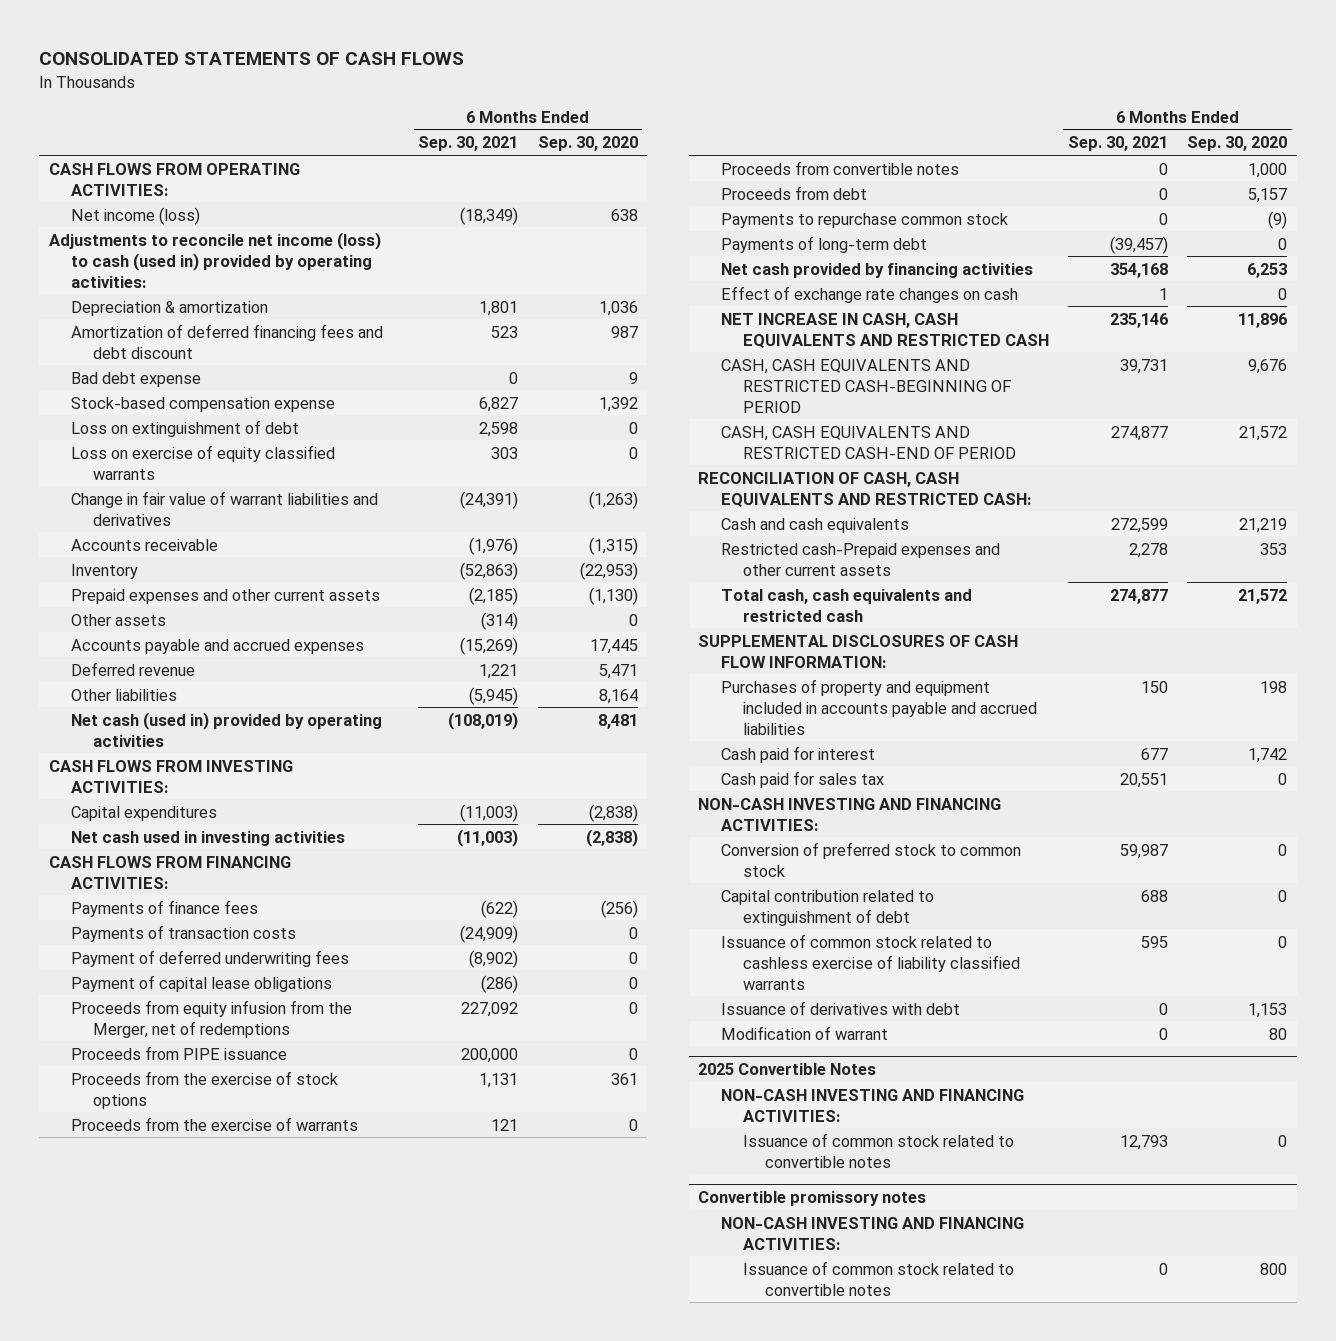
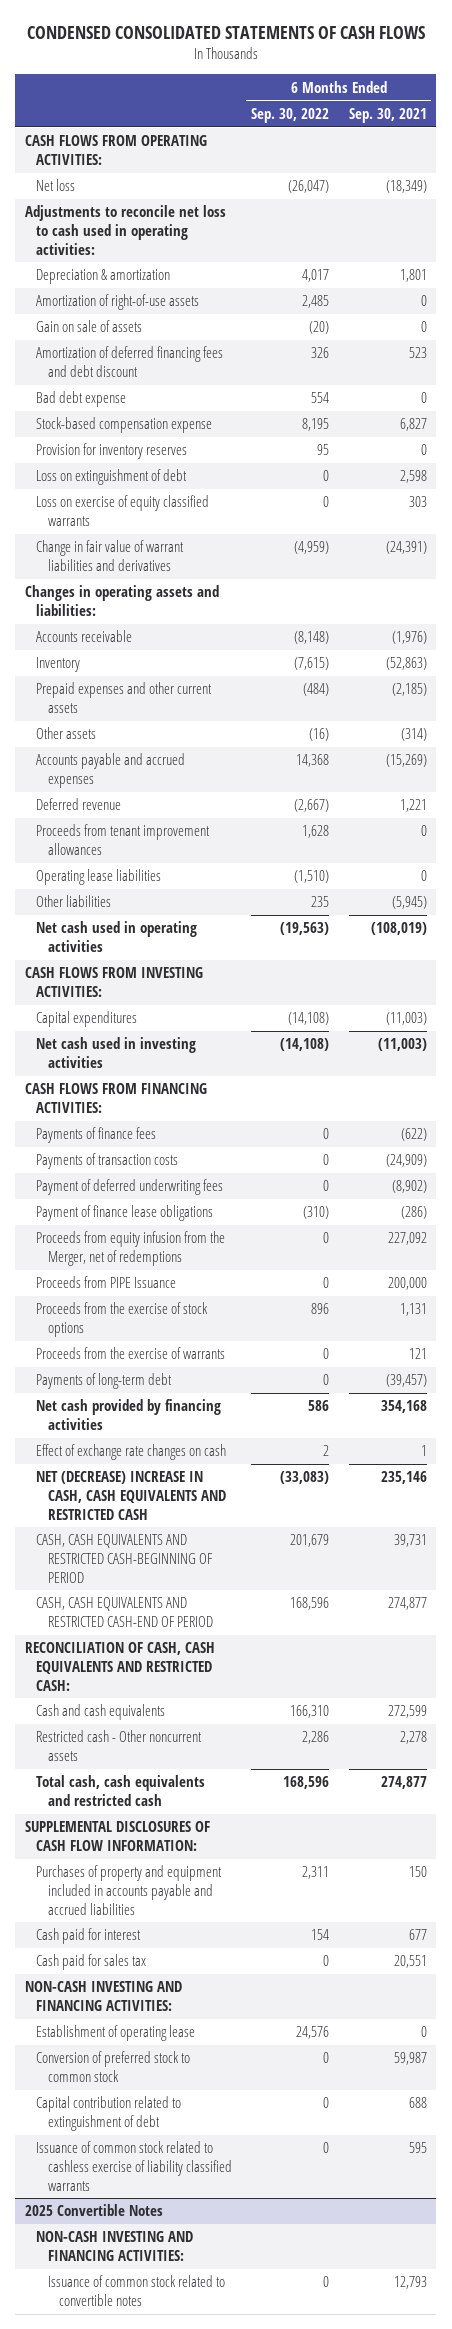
- CONSOLIDATED STATEMENTS OF CASH FLOWS
+ CONDENSED CONSOLIDATED STATEMENTS OF CASH FLOWS
- | 6 Months Ended Sep. 30, 2021 | 6 Months Ended Sep. 30, 2020
+ | 6 Months Ended Sep. 30, 2022 | 6 Months Ended Sep. 30, 2021
- Net income (loss) | (18,349) | 638
- Adjustments to reconcile net income (loss) to cash (used in) provided by operating activities:
+ Net loss | (26,047) | (18,349)
+ Adjustments to reconcile net loss to cash used in operating activities:
+ Amortization of right-of-use assets | 2,485 | 0
+ Gain on sale of assets | (20) | 0
+ Provision for inventory reserves | 95 | 0
+ Changes in operating assets and liabilities:
+ Proceeds from tenant improvement allowances | 1,628 | 0
+ Operating lease liabilities | (1,510) | 0
- Net cash (used in) provided by operating activities | (108,019) | 8,481
+ Net cash used in operating activities | (19,563) | (108,019)
- Payment of capital lease obligations | (286) | 0
+ Payment of finance lease obligations | (310) | (286)
- Proceeds from PIPE issuance | 200,000 | 0
+ Proceeds from PIPE Issuance | 0 | 200,000
- Proceeds from convertible notes | 0 | 1,000
- Proceeds from debt | 0 | 5,157
- Payments to repurchase common stock | 0 | (9)
- NET INCREASE IN CASH, CASH EQUIVALENTS AND RESTRICTED CASH | 235,146 | 11,896
+ NET (DECREASE) INCREASE IN CASH, CASH EQUIVALENTS AND RESTRICTED CASH | (33,083) | 235,146
- Restricted cash-Prepaid expenses and other current assets | 2,278 | 353
+ Restricted cash - Other noncurrent assets | 2,286 | 2,278
+ Establishment of operating lease | 24,576 | 0
- Issuance of derivatives with debt | 0 | 1,153
- Modification of warrant | 0 | 80
- Convertible promissory notes
- NON-CASH INVESTING AND FINANCING ACTIVITIES:
- Issuance of common stock related to convertible notes | 0 | 800

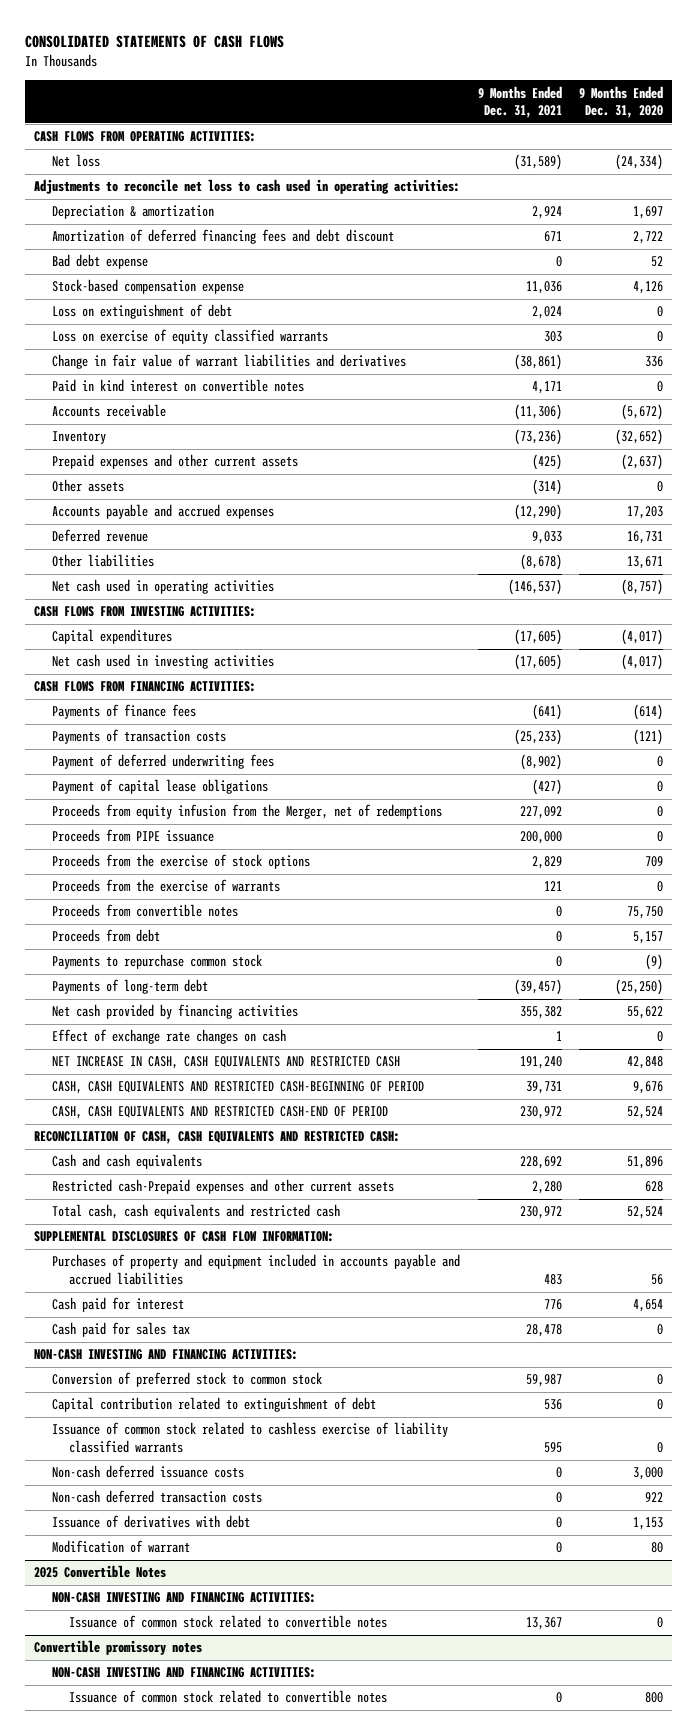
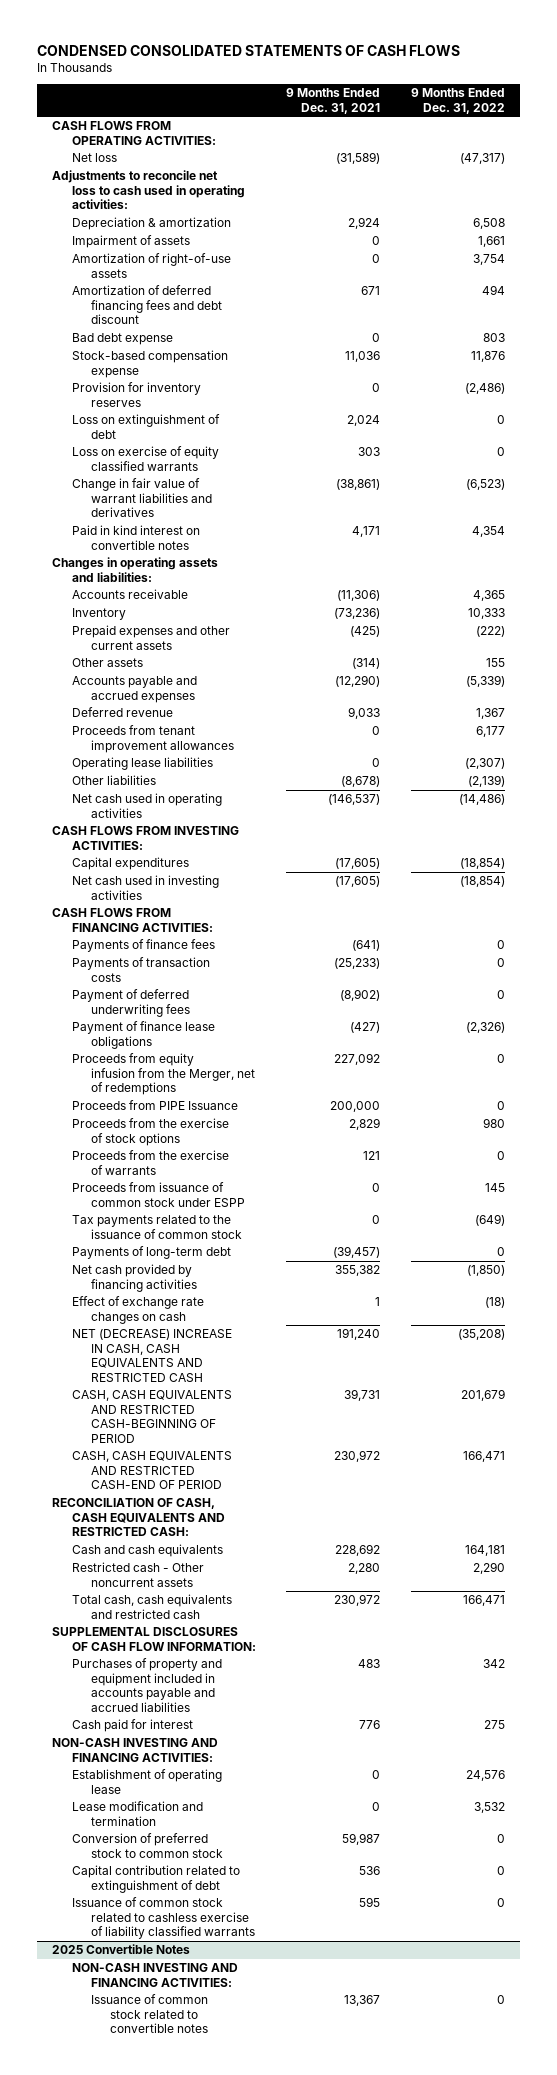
- CONSOLIDATED STATEMENTS OF CASH FLOWS
+ CONDENSED CONSOLIDATED STATEMENTS OF CASH FLOWS
- | 9 Months Ended Dec. 31, 2021 | 9 Months Ended Dec. 31, 2020
+ | 9 Months Ended Dec. 31, 2021 | 9 Months Ended Dec. 31, 2022
+ Impairment of assets | 0 | 1,661
+ Amortization of right-of-use assets | 0 | 3,754
+ Provision for inventory reserves | 0 | (2,486)
+ Changes in operating assets and liabilities:
+ Proceeds from tenant improvement allowances | 0 | 6,177
+ Operating lease liabilities | 0 | (2,307)
- Payment of capital lease obligations | (427) | 0
+ Payment of finance lease obligations | (427) | (2,326)
- Proceeds from PIPE issuance | 200,000 | 0
+ Proceeds from PIPE Issuance | 200,000 | 0
- Proceeds from convertible notes | 0 | 75,750
- Proceeds from debt | 0 | 5,157
- Payments to repurchase common stock | 0 | (9)
+ Proceeds from issuance of common stock under ESPP | 0 | 145
+ Tax payments related to the issuance of common stock | 0 | (649)
- NET INCREASE IN CASH, CASH EQUIVALENTS AND RESTRICTED CASH | 191,240 | 42,848
+ NET (DECREASE) INCREASE IN CASH, CASH EQUIVALENTS AND RESTRICTED CASH | 191,240 | (35,208)
- Restricted cash-Prepaid expenses and other current assets | 2,280 | 628
+ Restricted cash - Other noncurrent assets | 2,280 | 2,290
- Cash paid for sales tax | 28,478 | 0
+ Establishment of operating lease | 0 | 24,576
+ Lease modification and termination | 0 | 3,532
- Non-cash deferred issuance costs | 0 | 3,000
- Non-cash deferred transaction costs | 0 | 922
- Issuance of derivatives with debt | 0 | 1,153
- Modification of warrant | 0 | 80
- Convertible promissory notes
- NON-CASH INVESTING AND FINANCING ACTIVITIES:
- Issuance of common stock related to convertible notes | 0 | 800

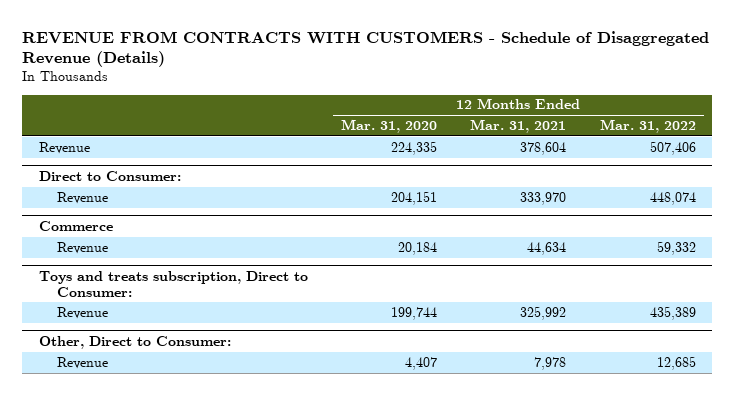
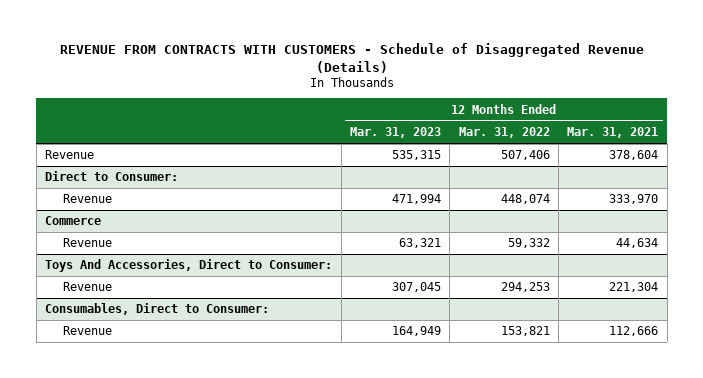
- | 12 Months Ended Mar. 31, 2020 | 12 Months Ended Mar. 31, 2021 | 12 Months Ended Mar. 31, 2022
+ | 12 Months Ended Mar. 31, 2023 | 12 Months Ended Mar. 31, 2022 | 12 Months Ended Mar. 31, 2021
- Toys and treats subscription, Direct to Consumer:
- Revenue | 199,744 | 325,992 | 435,389
- Other, Direct to Consumer:
- Revenue | 4,407 | 7,978 | 12,685
+ Toys And Accessories, Direct to Consumer:
+ Revenue | 307,045 | 294,253 | 221,304
+ Consumables, Direct to Consumer:
+ Revenue | 164,949 | 153,821 | 112,666

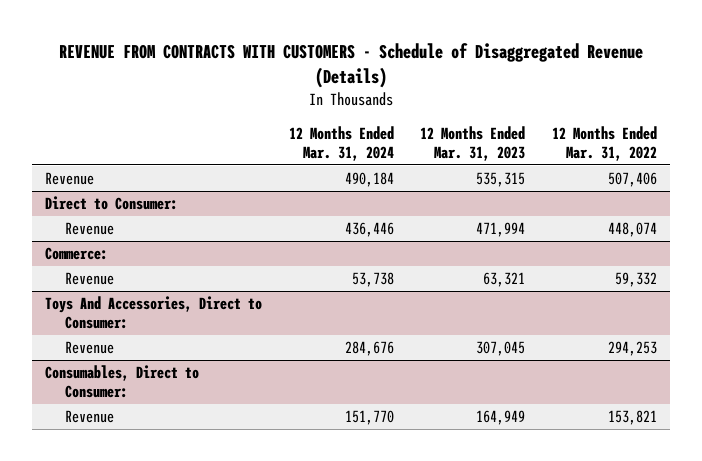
- | 12 Months Ended Mar. 31, 2023 | 12 Months Ended Mar. 31, 2022 | 12 Months Ended Mar. 31, 2021
+ | 12 Months Ended Mar. 31, 2024 | 12 Months Ended Mar. 31, 2023 | 12 Months Ended Mar. 31, 2022
- Commerce
+ Commerce:

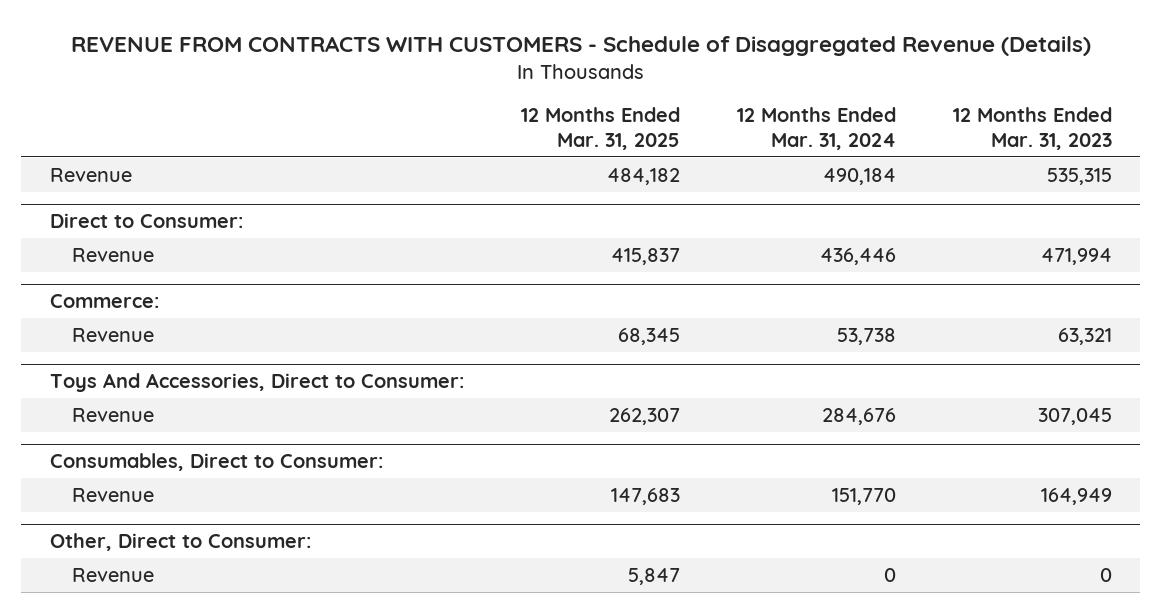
- | 12 Months Ended Mar. 31, 2024 | 12 Months Ended Mar. 31, 2023 | 12 Months Ended Mar. 31, 2022
+ | 12 Months Ended Mar. 31, 2025 | 12 Months Ended Mar. 31, 2024 | 12 Months Ended Mar. 31, 2023
+ Other, Direct to Consumer:
+ Revenue | 5,847 | 0 | 0

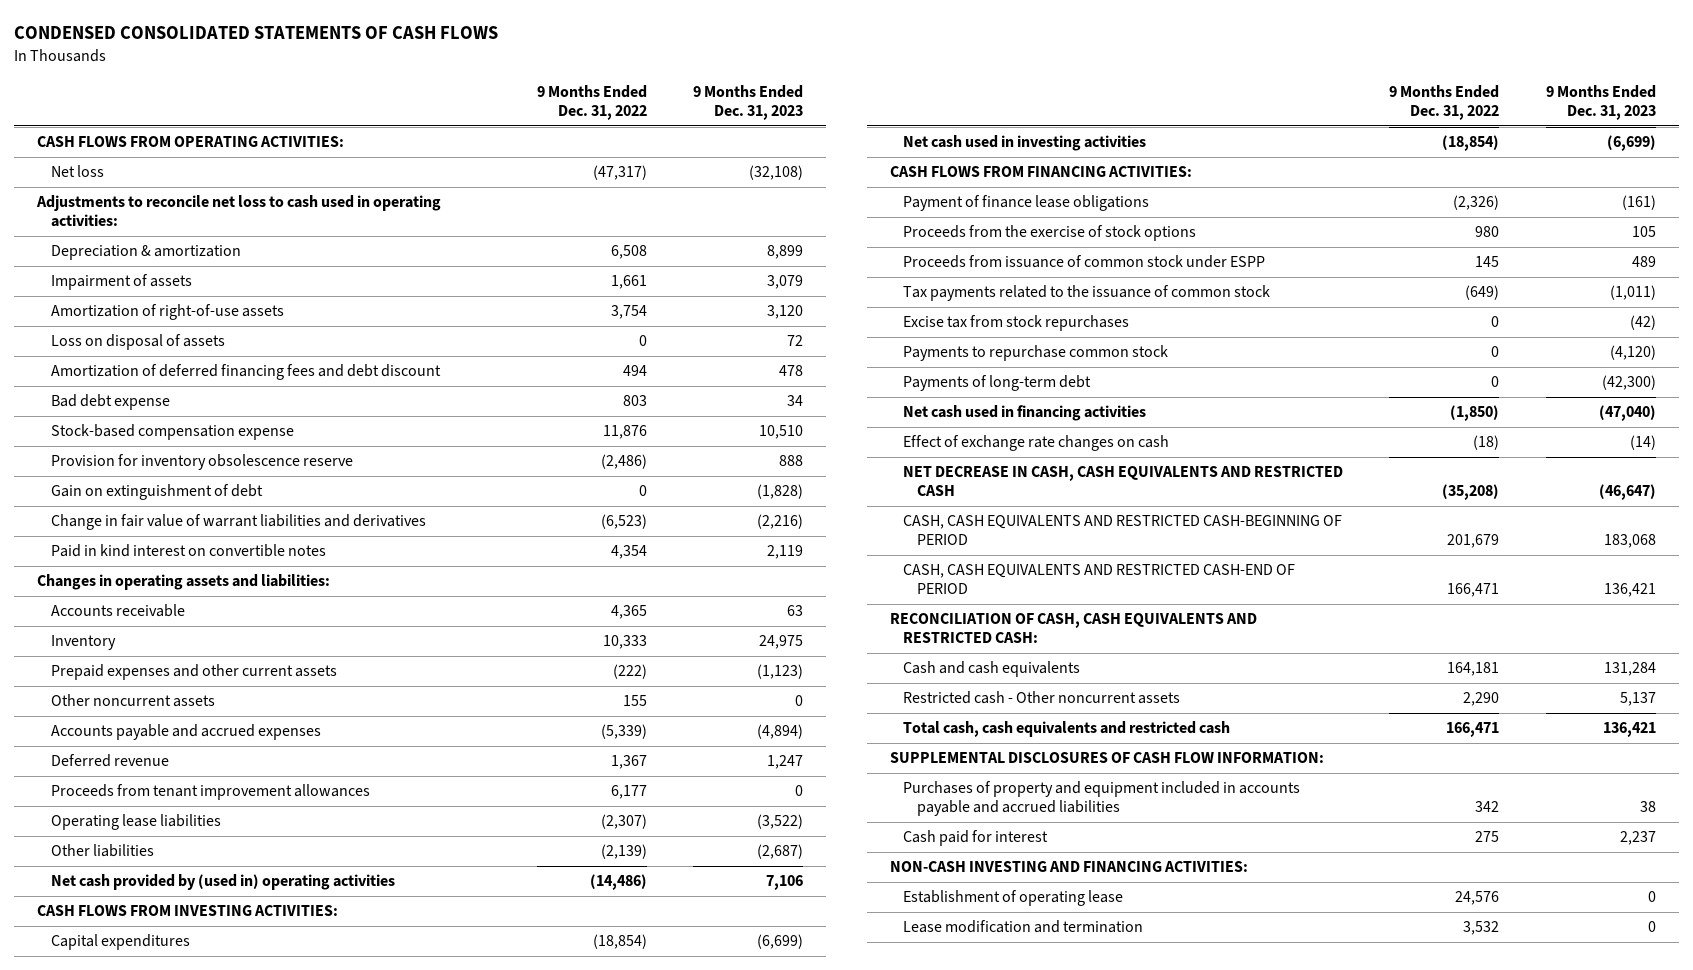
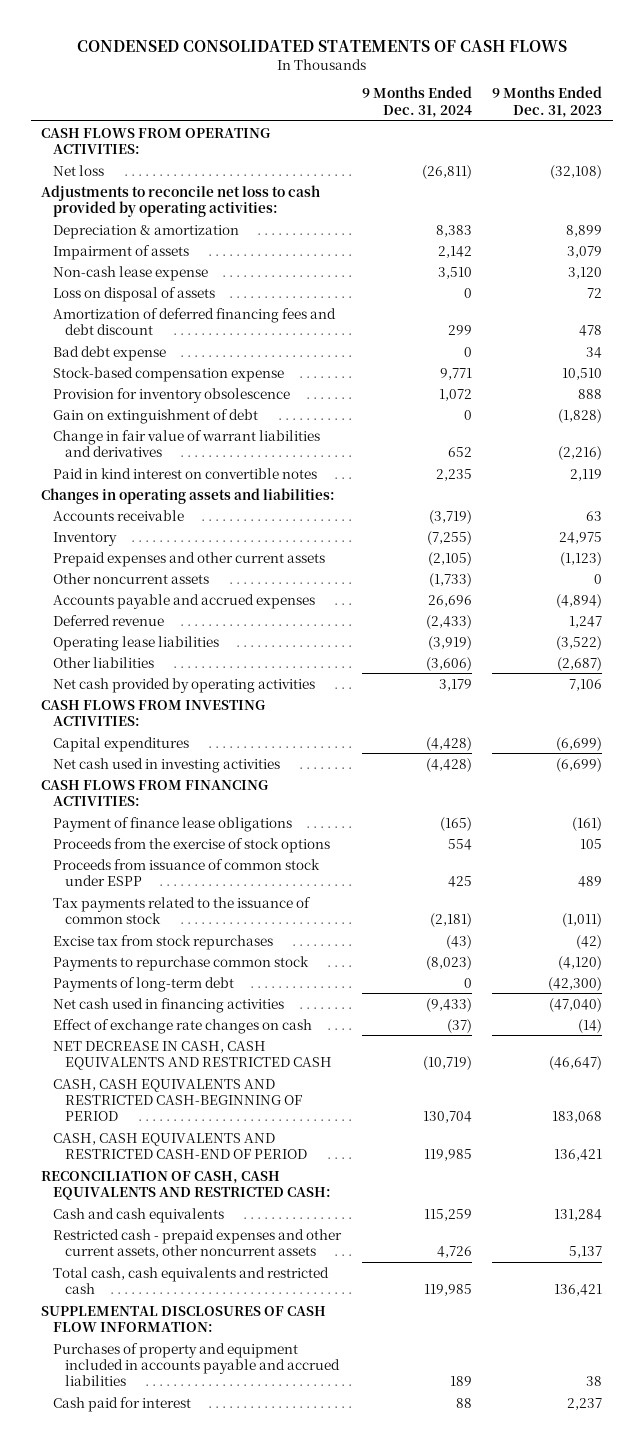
- | 9 Months Ended Dec. 31, 2022 | 9 Months Ended Dec. 31, 2023
+ | 9 Months Ended Dec. 31, 2024 | 9 Months Ended Dec. 31, 2023
- Adjustments to reconcile net loss to cash used in operating activities:
+ Adjustments to reconcile net loss to cash provided by operating activities:
- Amortization of right-of-use assets | 3,754 | 3,120
+ Non-cash lease expense | 3,510 | 3,120
- Provision for inventory obsolescence reserve | (2,486) | 888
+ Provision for inventory obsolescence | 1,072 | 888
- Proceeds from tenant improvement allowances | 6,177 | 0
- Net cash provided by (used in) operating activities | (14,486) | 7,106
+ Net cash provided by operating activities | 3,179 | 7,106
- Restricted cash - Other noncurrent assets | 2,290 | 5,137
+ Restricted cash - prepaid expenses and other current assets, other noncurrent assets | 4,726 | 5,137
- NON-CASH INVESTING AND FINANCING ACTIVITIES:
- Establishment of operating lease | 24,576 | 0
- Lease modification and termination | 3,532 | 0

